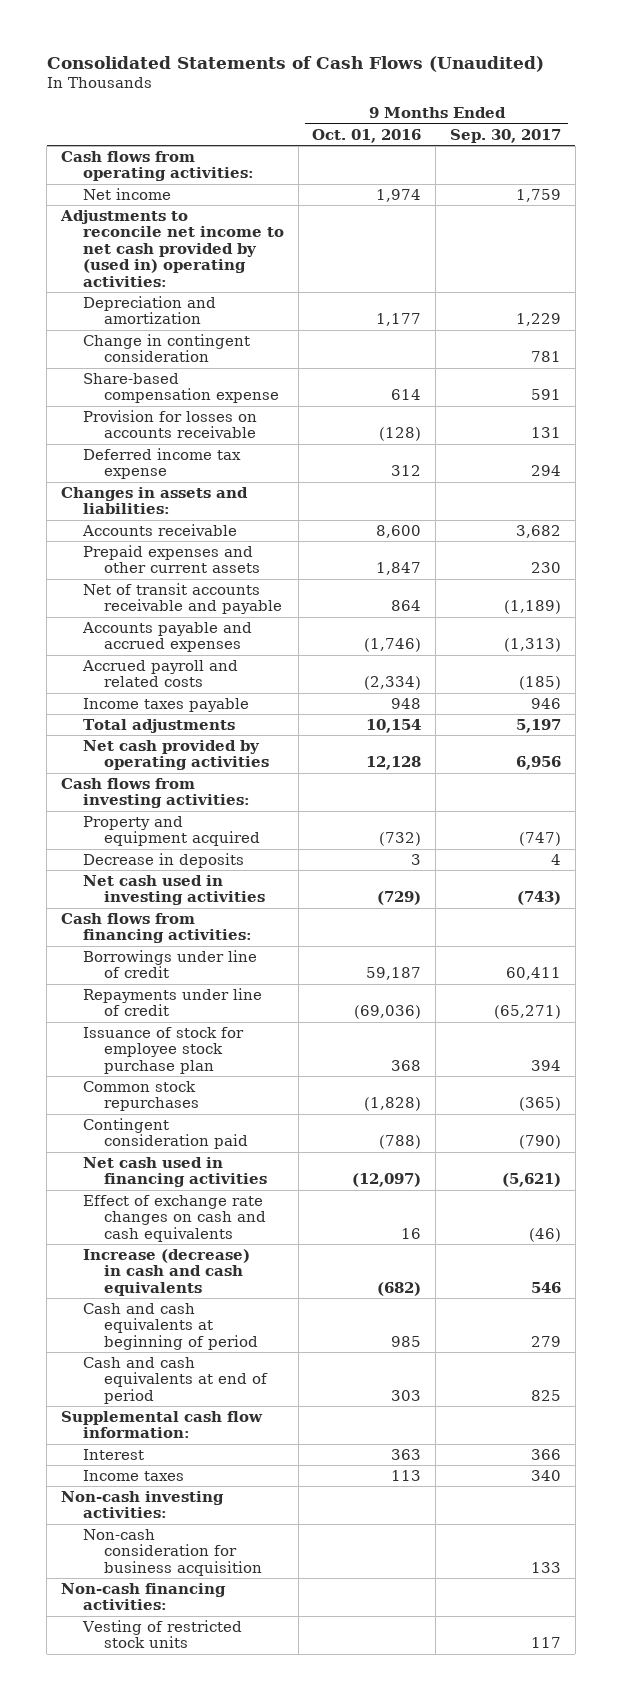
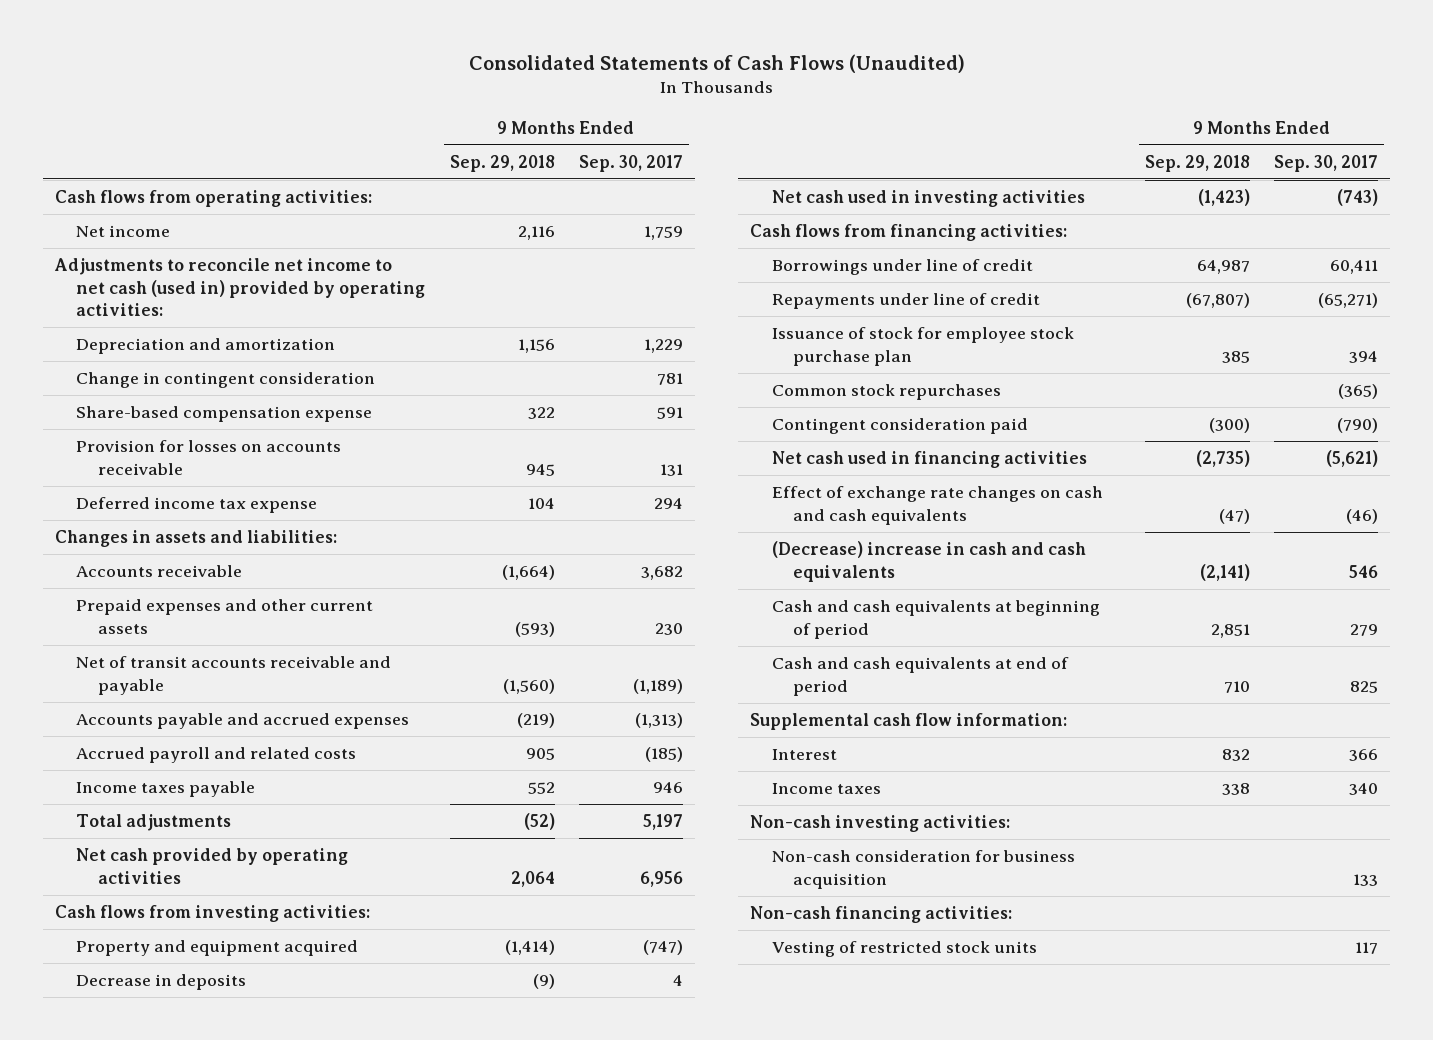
- | 9 Months Ended Oct. 01, 2016 | 9 Months Ended Sep. 30, 2017
+ | 9 Months Ended Sep. 29, 2018 | 9 Months Ended Sep. 30, 2017
- Adjustments to reconcile net income to net cash provided by (used in) operating activities:
+ Adjustments to reconcile net income to net cash (used in) provided by operating activities:
- Increase (decrease) in cash and cash equivalents | (682) | 546
+ (Decrease) increase in cash and cash equivalents | (2,141) | 546

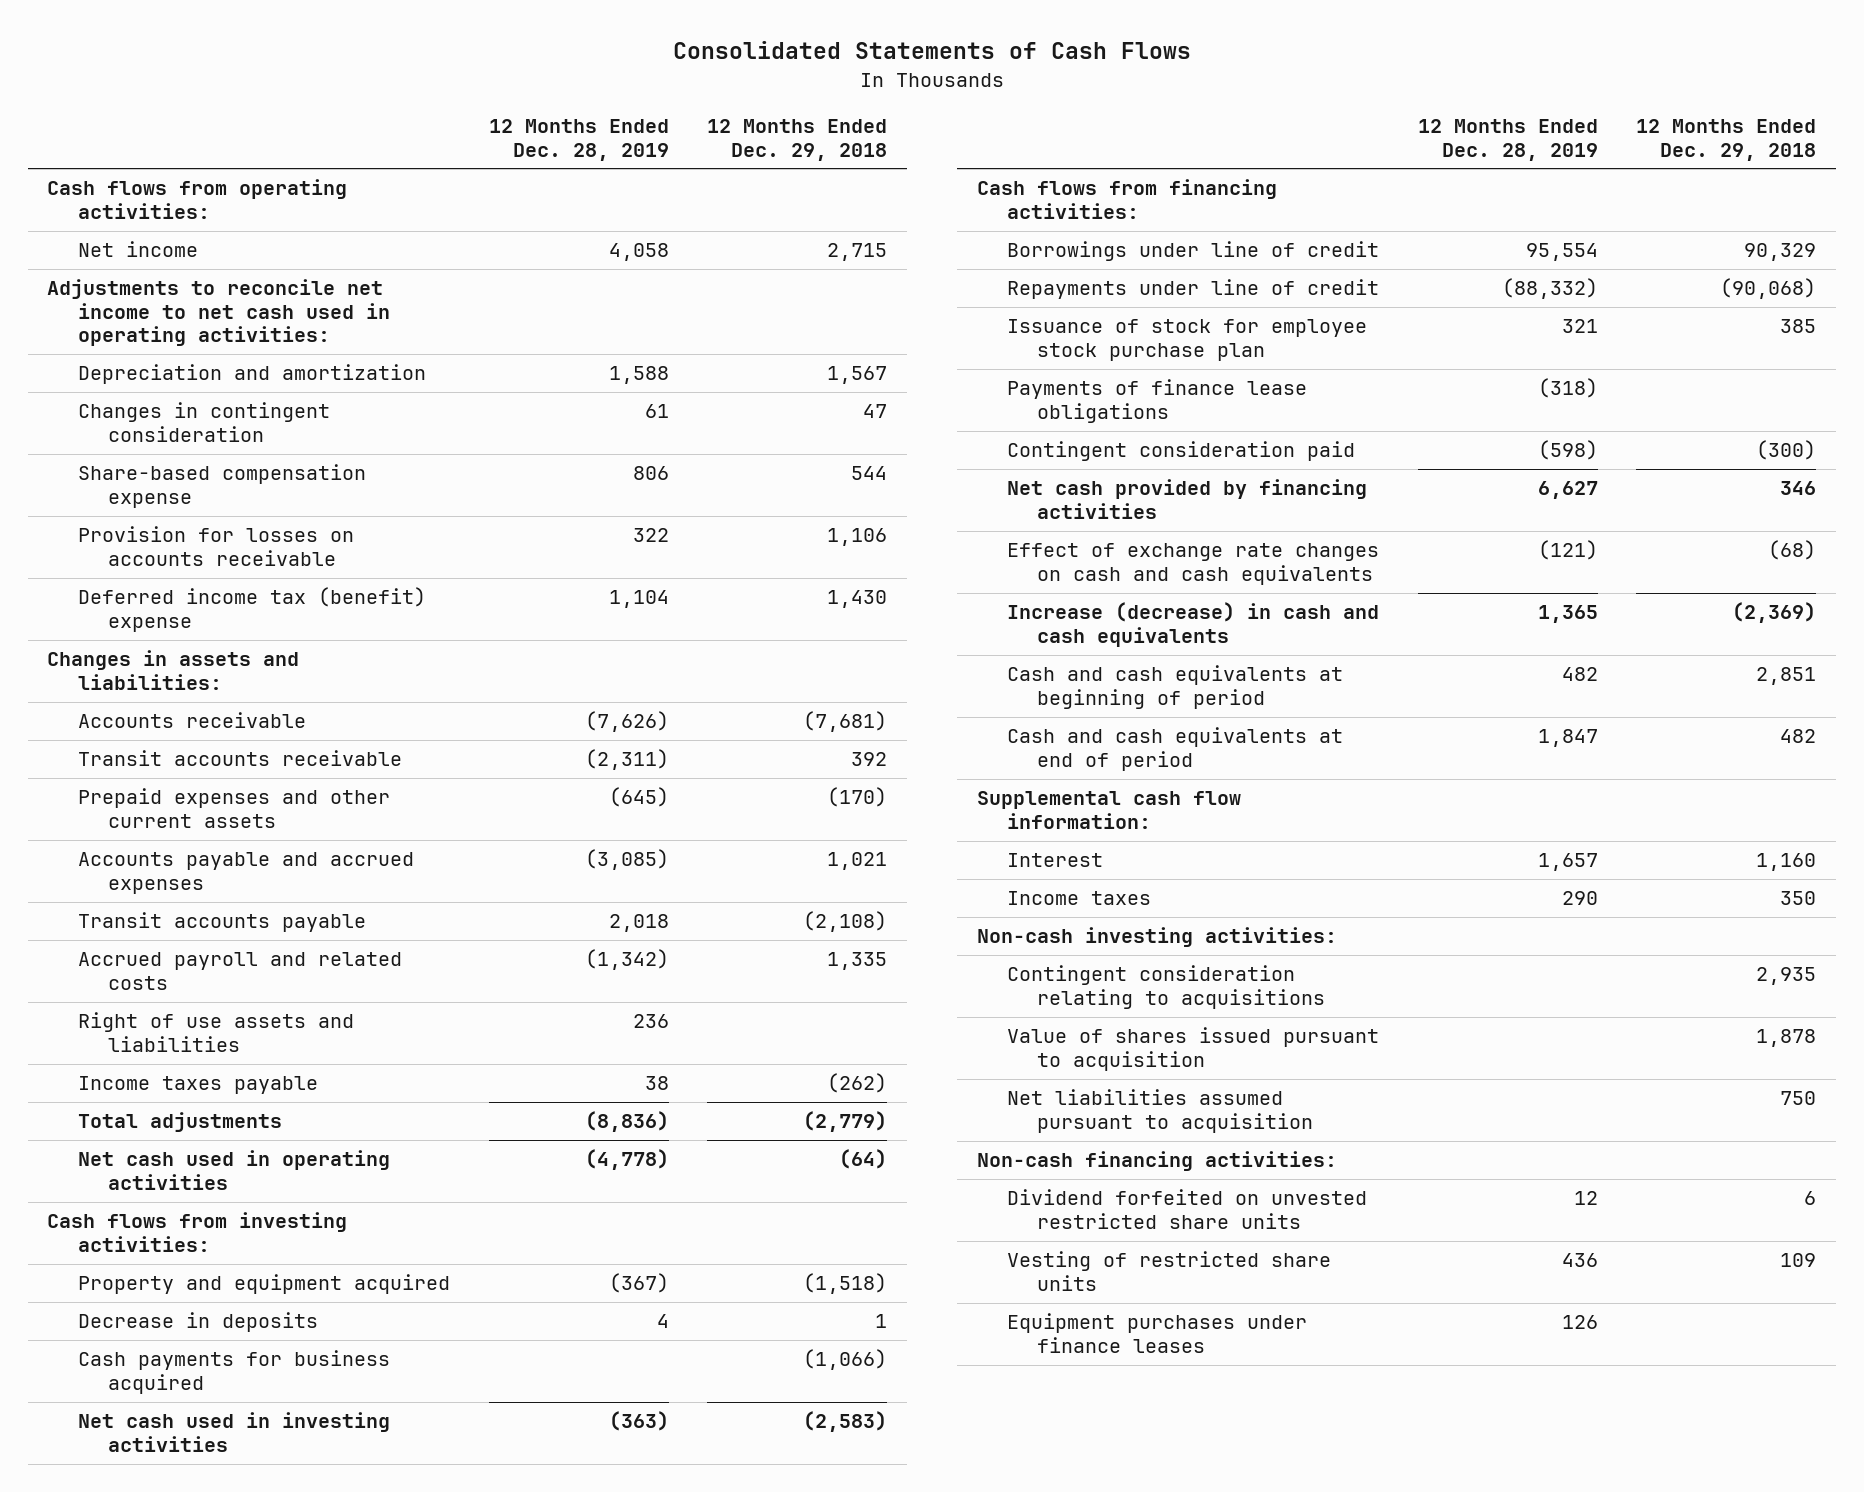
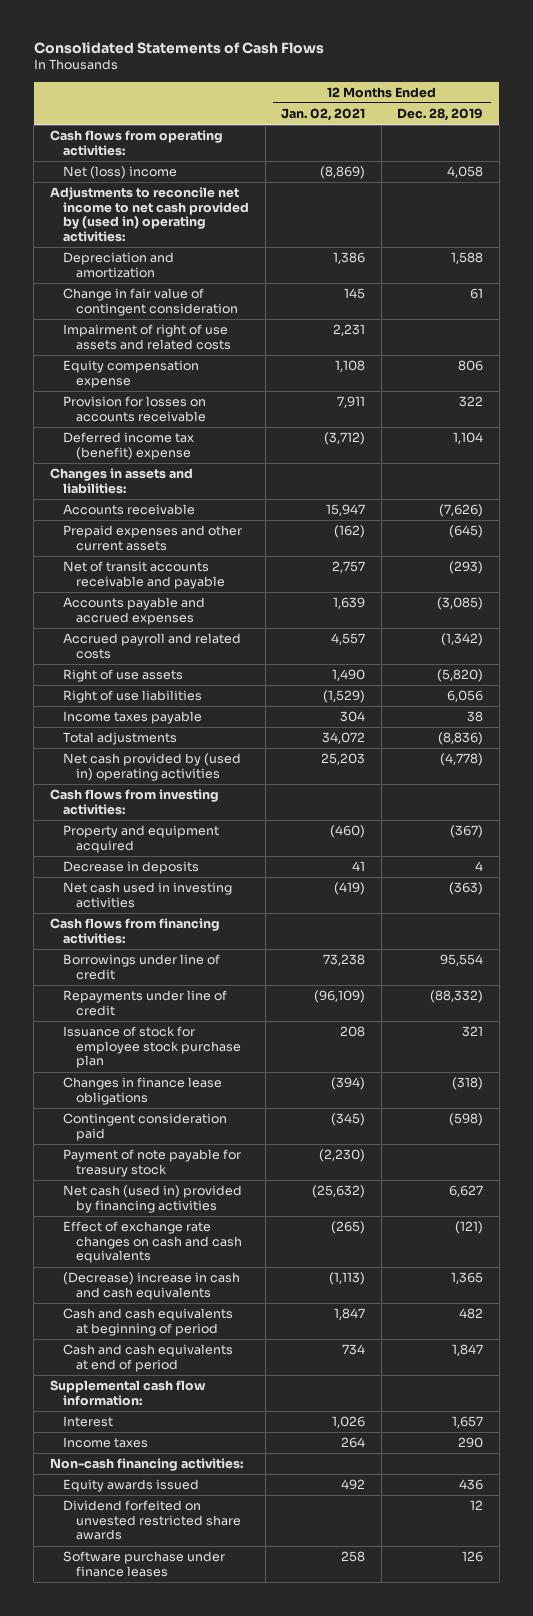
- | 12 Months Ended Dec. 28, 2019 | 12 Months Ended Dec. 29, 2018
+ | 12 Months Ended Jan. 02, 2021 | 12 Months Ended Dec. 28, 2019
- Net income | 4,058 | 2,715
- Adjustments to reconcile net income to net cash used in operating activities:
+ Net (loss) income | (8,869) | 4,058
+ Adjustments to reconcile net income to net cash provided by (used in) operating activities:
- Changes in contingent consideration | 61 | 47
- Share-based compensation expense | 806 | 544
+ Change in fair value of contingent consideration | 145 | 61
+ Impairment of right of use assets and related costs | 2,231 |
+ Equity compensation expense | 1,108 | 806
- Transit accounts receivable | (2,311) | 392
+ Net of transit accounts receivable and payable | 2,757 | (293)
- Transit accounts payable | 2,018 | (2,108)
- Right of use assets and liabilities | 236 |
+ Right of use assets | 1,490 | (5,820)
+ Right of use liabilities | (1,529) | 6,056
- Net cash used in operating activities | (4,778) | (64)
+ Net cash provided by (used in) operating activities | 25,203 | (4,778)
- Cash payments for business acquired | | (1,066)
- Payments of finance lease obligations | (318) |
+ Changes in finance lease obligations | (394) | (318)
- Net cash provided by financing activities | 6,627 | 346
+ Payment of note payable for treasury stock | (2,230) |
+ Net cash (used in) provided by financing activities | (25,632) | 6,627
- Increase (decrease) in cash and cash equivalents | 1,365 | (2,369)
+ (Decrease) increase in cash and cash equivalents | (1,113) | 1,365
- Non-cash investing activities:
- Contingent consideration relating to acquisitions | | 2,935
- Value of shares issued pursuant to acquisition | | 1,878
- Net liabilities assumed pursuant to acquisition | | 750
- Dividend forfeited on unvested restricted share units | 12 | 6
- Vesting of restricted share units | 436 | 109
- Equipment purchases under finance leases | 126 |
+ Equity awards issued | 492 | 436
+ Dividend forfeited on unvested restricted share awards | | 12
+ Software purchase under finance leases | 258 | 126

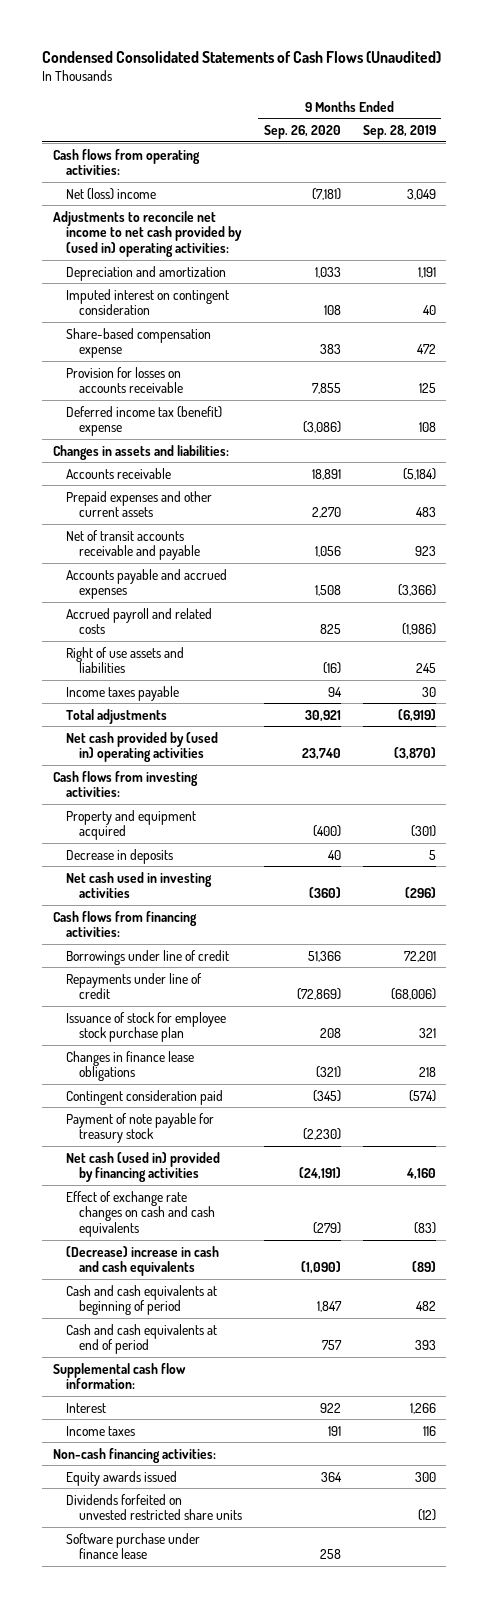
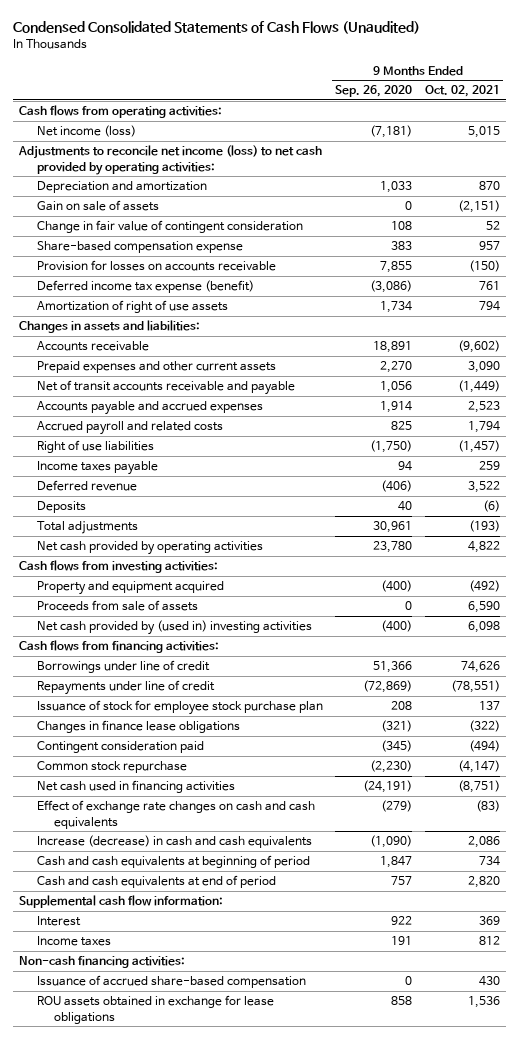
- | 9 Months Ended Sep. 26, 2020 | 9 Months Ended Sep. 28, 2019
+ | 9 Months Ended Sep. 26, 2020 | 9 Months Ended Oct. 02, 2021
- Net (loss) income | (7,181) | 3,049
- Adjustments to reconcile net income to net cash provided by (used in) operating activities:
+ Net income (loss) | (7,181) | 5,015
+ Adjustments to reconcile net income (loss) to net cash provided by operating activities:
- Imputed interest on contingent consideration | 108 | 40
+ Gain on sale of assets | 0 | (2,151)
+ Change in fair value of contingent consideration | 108 | 52
- Deferred income tax (benefit) expense | (3,086) | 108
+ Deferred income tax expense (benefit) | (3,086) | 761
+ Amortization of right of use assets | 1,734 | 794
- Accounts payable and accrued expenses | 1,508 | (3,366)
+ Accounts payable and accrued expenses | 1,914 | 2,523
- Right of use assets and liabilities | (16) | 245
+ Right of use liabilities | (1,750) | (1,457)
- Total adjustments | 30,921 | (6,919)
- Net cash provided by (used in) operating activities | 23,740 | (3,870)
+ Deferred revenue | (406) | 3,522
+ Deposits | 40 | (6)
+ Total adjustments | 30,961 | (193)
+ Net cash provided by operating activities | 23,780 | 4,822
- Decrease in deposits | 40 | 5
- Net cash used in investing activities | (360) | (296)
+ Proceeds from sale of assets | 0 | 6,590
+ Net cash provided by (used in) investing activities | (400) | 6,098
- Payment of note payable for treasury stock | (2,230) |
- Net cash (used in) provided by financing activities | (24,191) | 4,160
+ Common stock repurchase | (2,230) | (4,147)
+ Net cash used in financing activities | (24,191) | (8,751)
- (Decrease) increase in cash and cash equivalents | (1,090) | (89)
+ Increase (decrease) in cash and cash equivalents | (1,090) | 2,086
- Equity awards issued | 364 | 300
- Dividends forfeited on unvested restricted share units | | (12)
- Software purchase under finance lease | 258 |
+ Issuance of accrued share-based compensation | 0 | 430
+ ROU assets obtained in exchange for lease obligations | 858 | 1,536

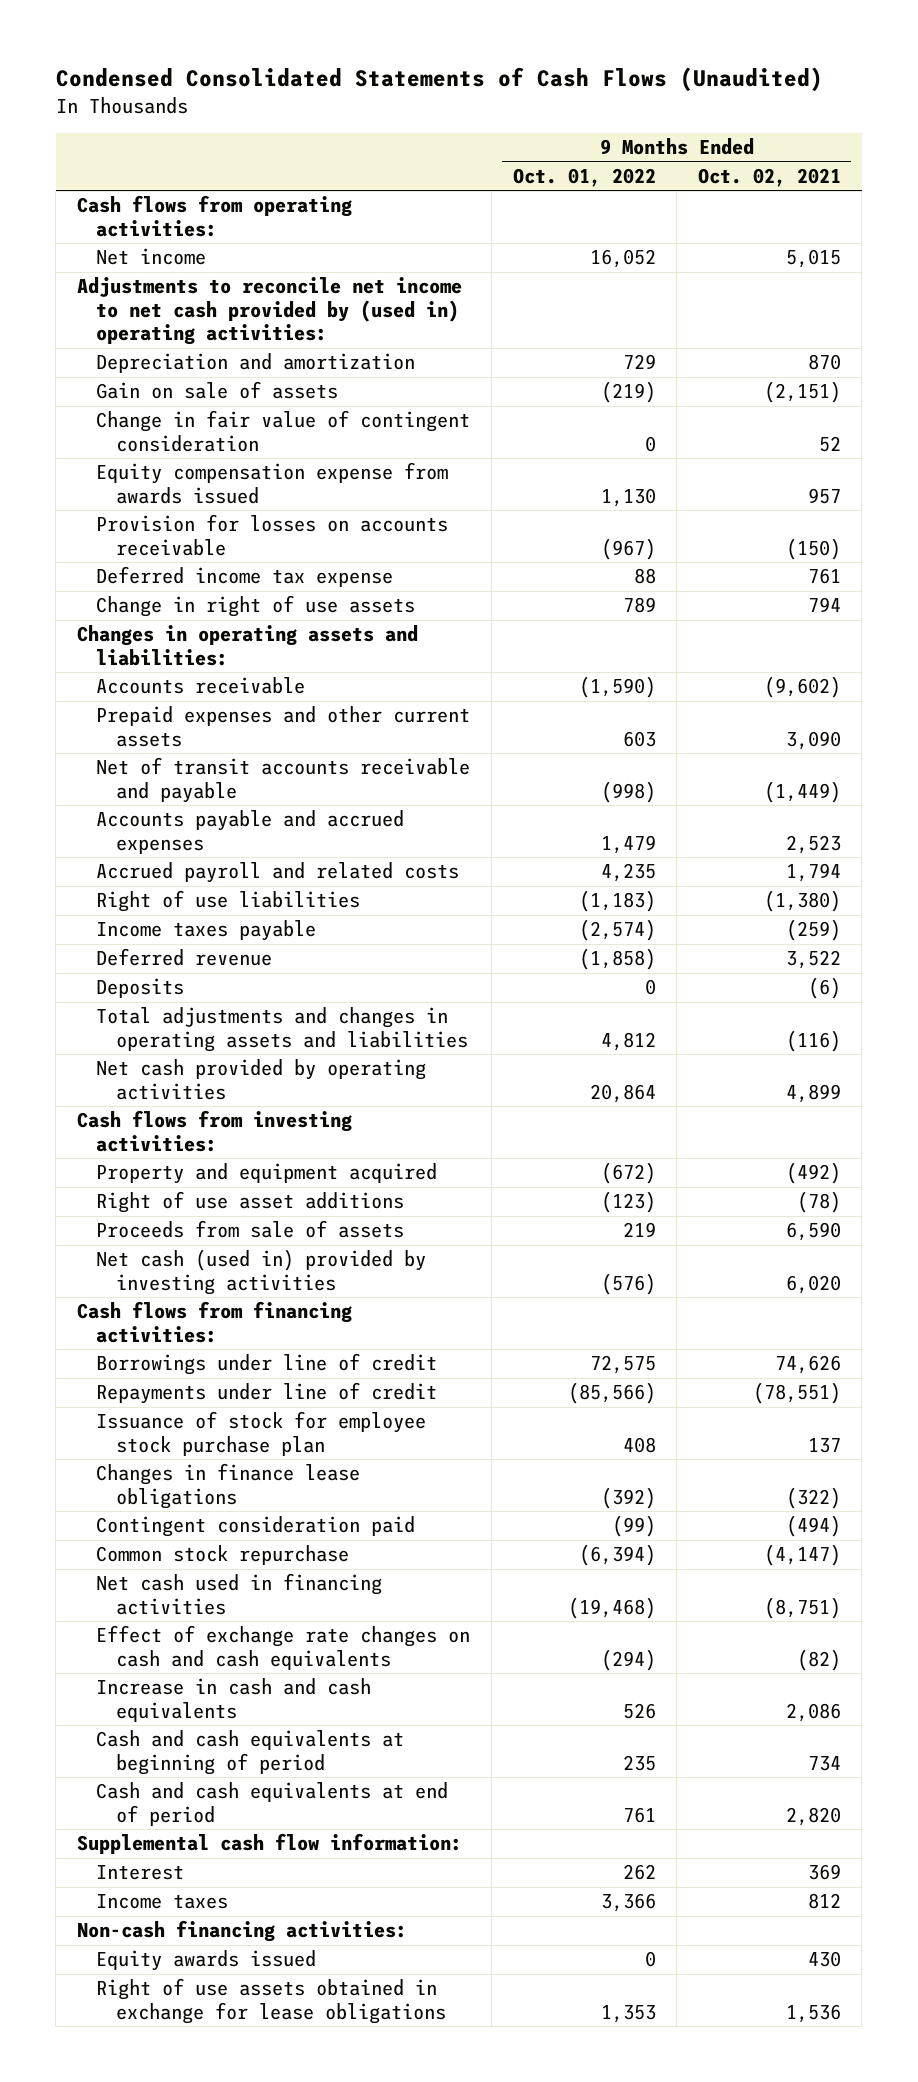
- | 9 Months Ended Sep. 26, 2020 | 9 Months Ended Oct. 02, 2021
+ | 9 Months Ended Oct. 01, 2022 | 9 Months Ended Oct. 02, 2021
- Net income (loss) | (7,181) | 5,015
- Adjustments to reconcile net income (loss) to net cash provided by operating activities:
+ Net income | 16,052 | 5,015
+ Adjustments to reconcile net income to net cash provided by (used in) operating activities:
- Share-based compensation expense | 383 | 957
+ Equity compensation expense from awards issued | 1,130 | 957
- Deferred income tax expense (benefit) | (3,086) | 761
- Amortization of right of use assets | 1,734 | 794
- Changes in assets and liabilities:
+ Deferred income tax expense | 88 | 761
+ Change in right of use assets | 789 | 794
+ Changes in operating assets and liabilities:
- Right of use liabilities | (1,750) | (1,457)
- Income taxes payable | 94 | 259
+ Right of use liabilities | (1,183) | (1,380)
+ Income taxes payable | (2,574) | (259)
- Total adjustments | 30,961 | (193)
- Net cash provided by operating activities | 23,780 | 4,822
+ Total adjustments and changes in operating assets and liabilities | 4,812 | (116)
+ Net cash provided by operating activities | 20,864 | 4,899
+ Right of use asset additions | (123) | (78)
- Net cash provided by (used in) investing activities | (400) | 6,098
+ Net cash (used in) provided by investing activities | (576) | 6,020
- Effect of exchange rate changes on cash and cash equivalents | (279) | (83)
- Increase (decrease) in cash and cash equivalents | (1,090) | 2,086
+ Effect of exchange rate changes on cash and cash equivalents | (294) | (82)
+ Increase in cash and cash equivalents | 526 | 2,086
- Issuance of accrued share-based compensation | 0 | 430
- ROU assets obtained in exchange for lease obligations | 858 | 1,536
+ Equity awards issued | 0 | 430
+ Right of use assets obtained in exchange for lease obligations | 1,353 | 1,536

